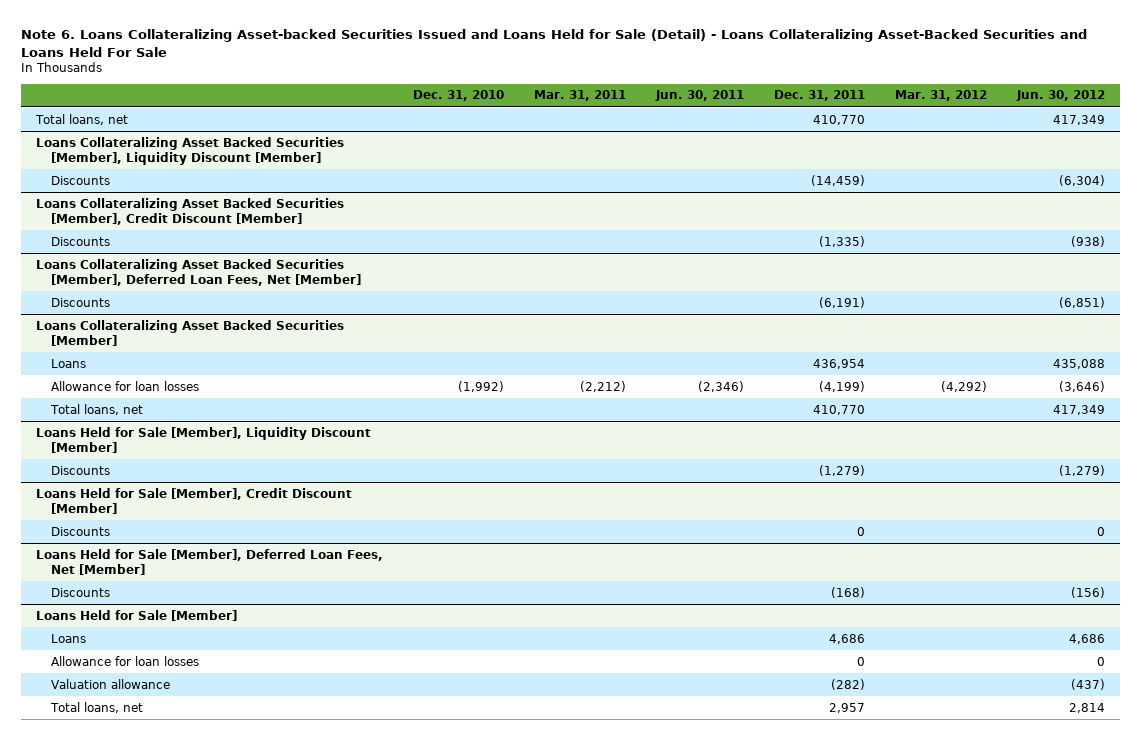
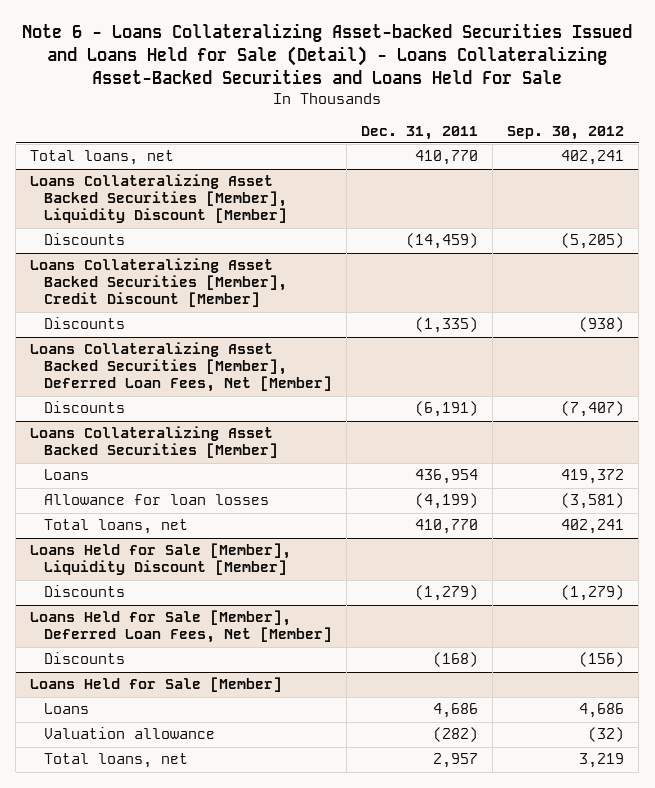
- Note 6. Loans Collateralizing Asset-backed Securities Issued and Loans Held for Sale (Detail) - Loans Collateralizing Asset-Backed Securities and Loans Held For Sale
+ Note 6 - Loans Collateralizing Asset-backed Securities Issued and Loans Held for Sale (Detail) - Loans Collateralizing Asset-Backed Securities and Loans Held For Sale
- | Dec. 31, 2010 | Mar. 31, 2011 | Jun. 30, 2011 | Dec. 31, 2011 | Mar. 31, 2012 | Jun. 30, 2012
+ | Dec. 31, 2011 | Sep. 30, 2012
- Loans Held for Sale [Member], Credit Discount [Member]
- Discounts | | | | 0 | | 0
@ Loans Held for Sale [Member]
- Allowance for loan losses | | | | 0 | | 0

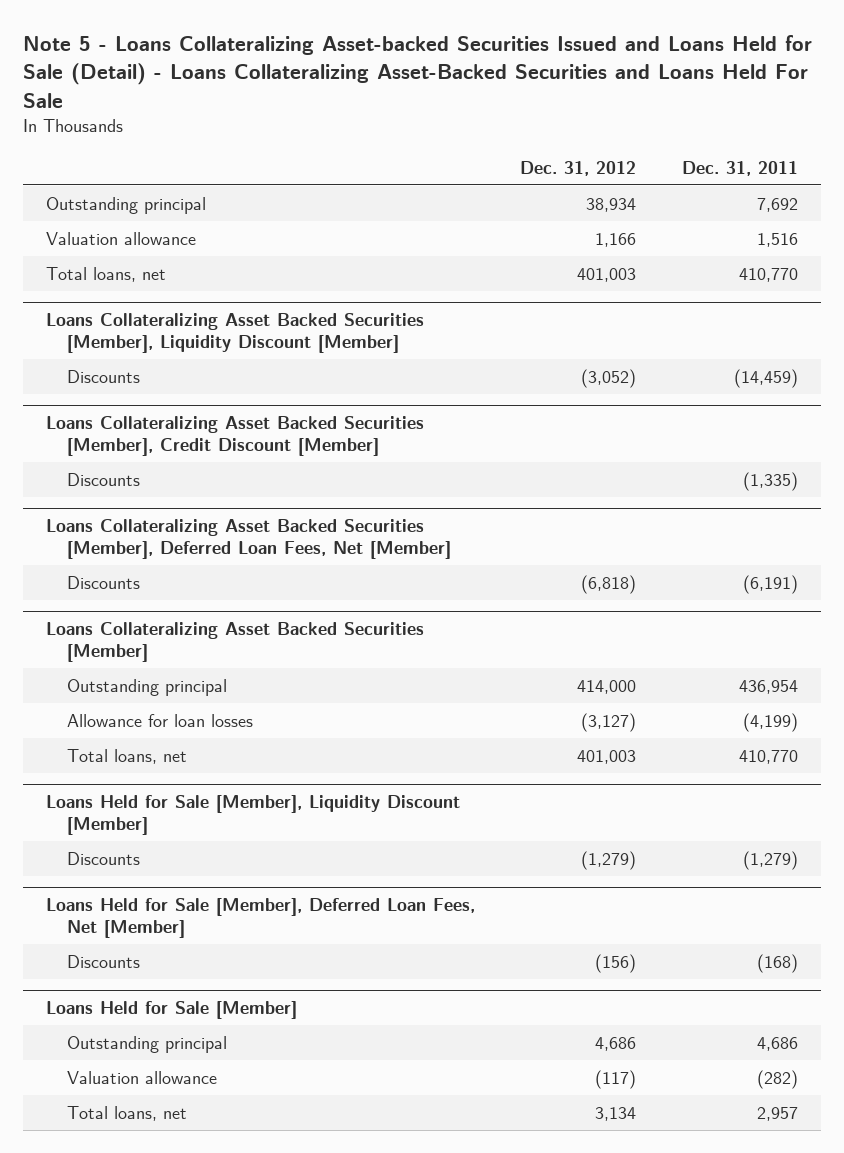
- Note 6 - Loans Collateralizing Asset-backed Securities Issued and Loans Held for Sale (Detail) - Loans Collateralizing Asset-Backed Securities and Loans Held For Sale
+ Note 5 - Loans Collateralizing Asset-backed Securities Issued and Loans Held for Sale (Detail) - Loans Collateralizing Asset-Backed Securities and Loans Held For Sale
- | Dec. 31, 2011 | Sep. 30, 2012
+ | Dec. 31, 2012 | Dec. 31, 2011
+ Outstanding principal | 38,934 | 7,692
+ Valuation allowance | 1,166 | 1,516
@ Loans Collateralizing Asset Backed Securities [Member]
- Loans | 436,954 | 419,372
+ Outstanding principal | 414,000 | 436,954
@ Loans Held for Sale [Member]
- Loans | 4,686 | 4,686
+ Outstanding principal | 4,686 | 4,686

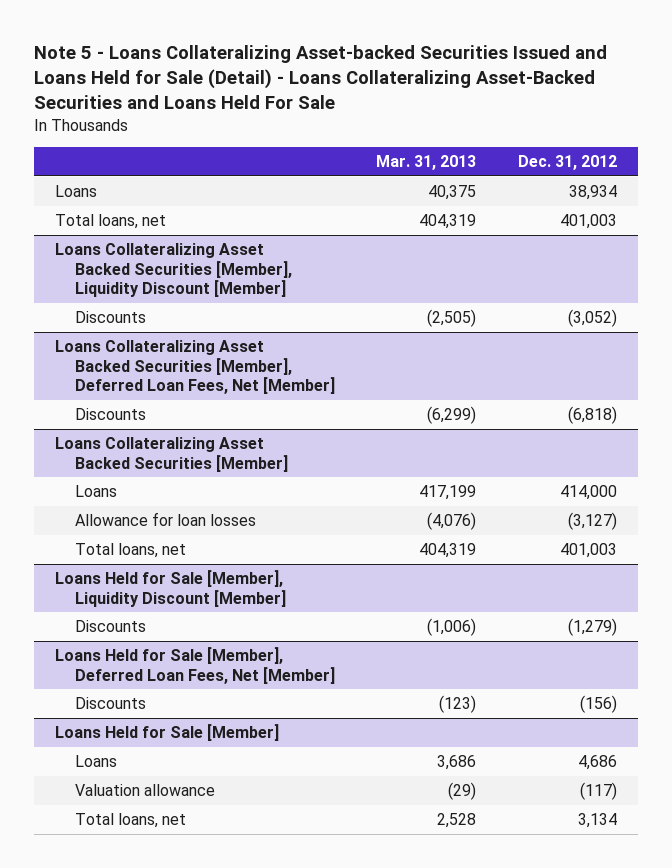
- | Dec. 31, 2012 | Dec. 31, 2011
+ | Mar. 31, 2013 | Dec. 31, 2012
- Outstanding principal | 38,934 | 7,692
- Valuation allowance | 1,166 | 1,516
+ Loans | 40,375 | 38,934
- Loans Collateralizing Asset Backed Securities [Member], Credit Discount [Member]
- Discounts | | (1,335)
@ Loans Collateralizing Asset Backed Securities [Member]
- Outstanding principal | 414,000 | 436,954
+ Loans | 417,199 | 414,000
@ Loans Held for Sale [Member]
- Outstanding principal | 4,686 | 4,686
+ Loans | 3,686 | 4,686

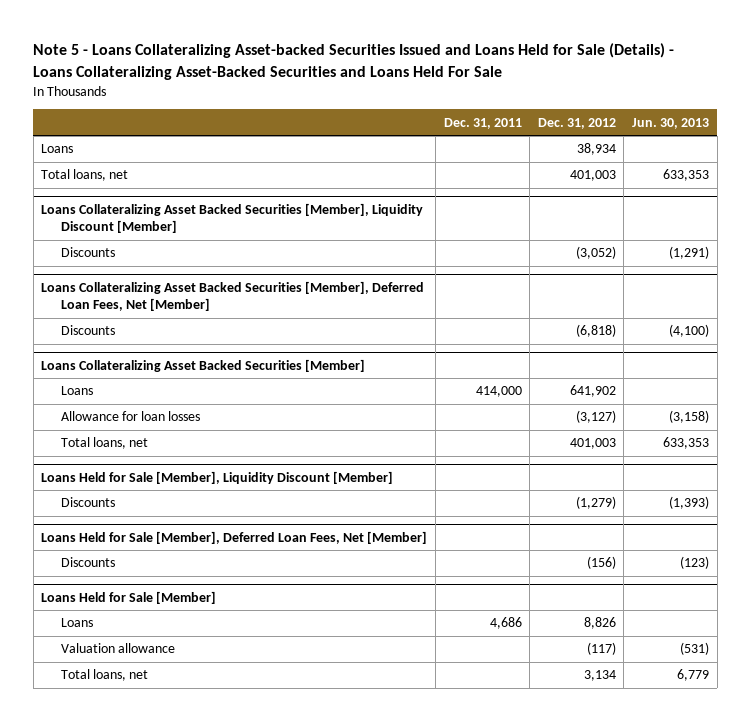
- Note 5 - Loans Collateralizing Asset-backed Securities Issued and Loans Held for Sale (Detail) - Loans Collateralizing Asset-Backed Securities and Loans Held For Sale
+ Note 5 - Loans Collateralizing Asset-backed Securities Issued and Loans Held for Sale (Details) - Loans Collateralizing Asset-Backed Securities and Loans Held For Sale
- | Mar. 31, 2013 | Dec. 31, 2012
+ | Dec. 31, 2011 | Dec. 31, 2012 | Jun. 30, 2013
@ Loans Collateralizing Asset Backed Securities [Member]
- Loans | 417,199 | 414,000
+ Loans | 414,000 | 641,902 |
@ Loans Held for Sale [Member]
- Loans | 3,686 | 4,686
+ Loans | 4,686 | 8,826 |

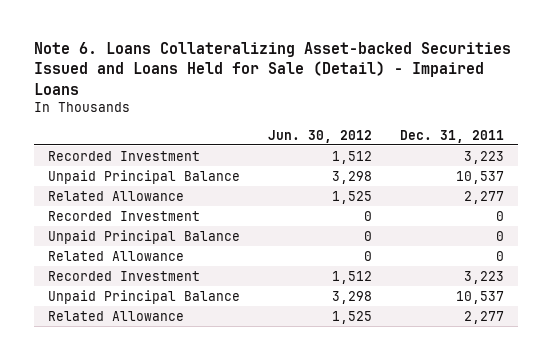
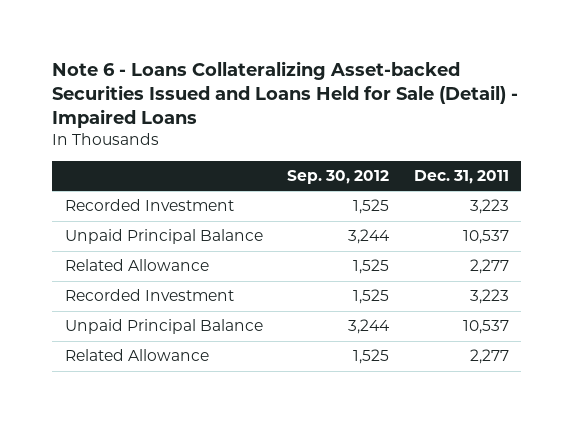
- Note 6. Loans Collateralizing Asset-backed Securities Issued and Loans Held for Sale (Detail) - Impaired Loans
+ Note 6 - Loans Collateralizing Asset-backed Securities Issued and Loans Held for Sale (Detail) - Impaired Loans
- | Jun. 30, 2012 | Dec. 31, 2011
+ | Sep. 30, 2012 | Dec. 31, 2011
- Recorded Investment | 0 | 0
- Unpaid Principal Balance | 0 | 0
- Related Allowance | 0 | 0

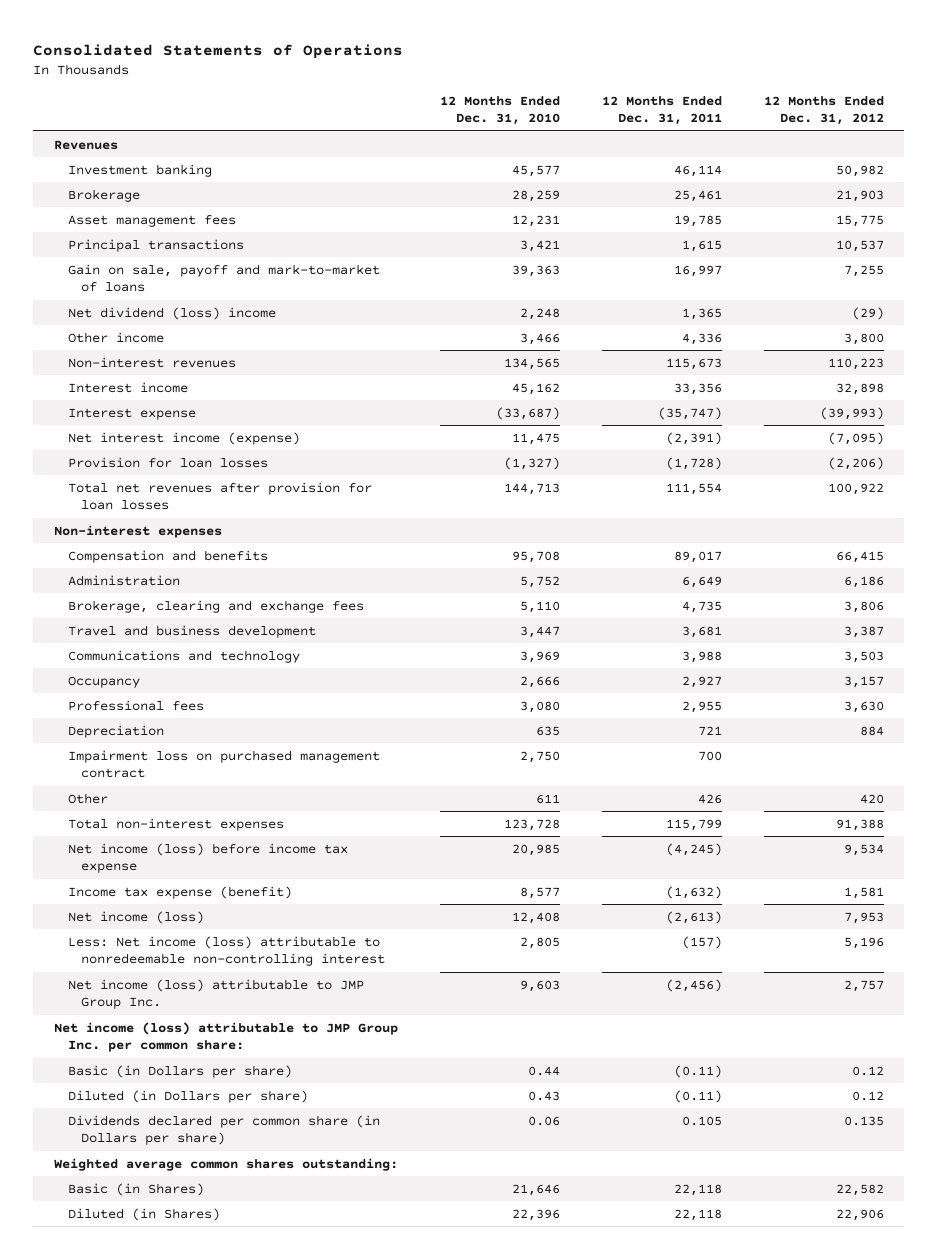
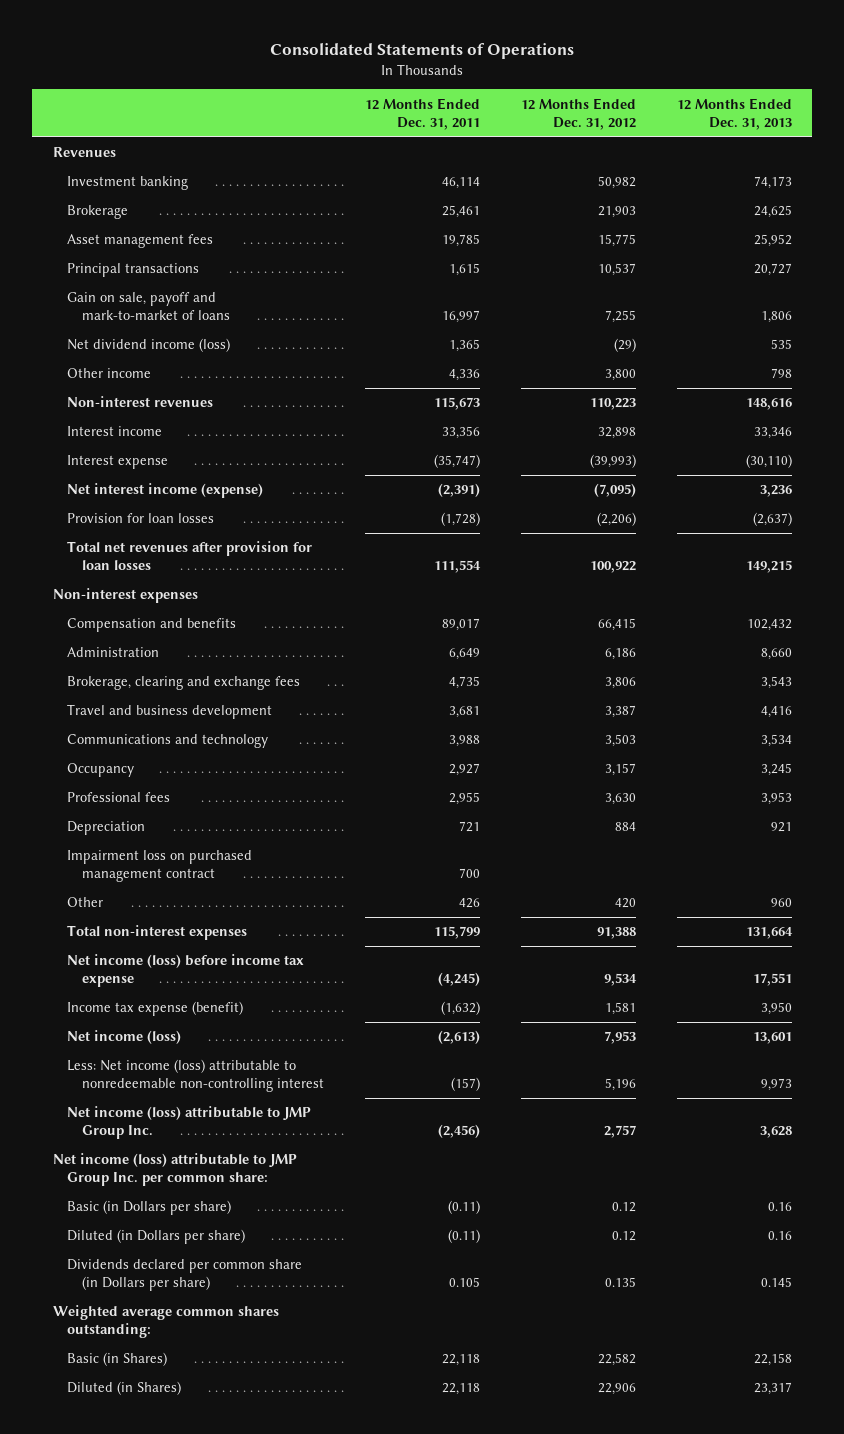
- | 12 Months Ended Dec. 31, 2010 | 12 Months Ended Dec. 31, 2011 | 12 Months Ended Dec. 31, 2012
+ | 12 Months Ended Dec. 31, 2011 | 12 Months Ended Dec. 31, 2012 | 12 Months Ended Dec. 31, 2013
- Net dividend (loss) income | 2,248 | 1,365 | (29)
+ Net dividend income (loss) | 1,365 | (29) | 535

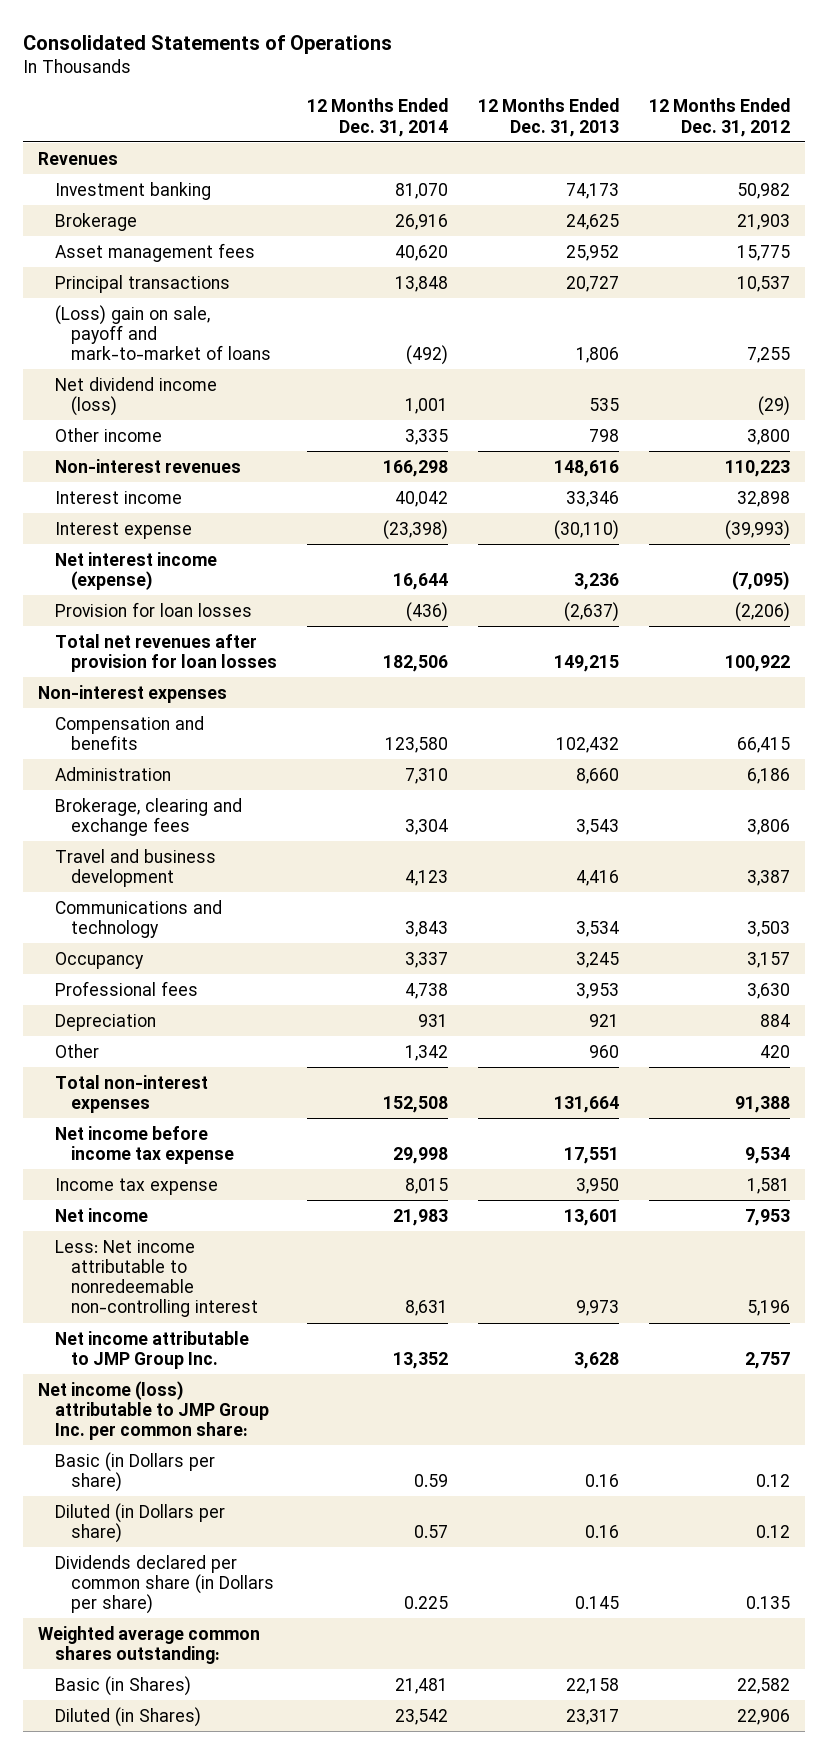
- | 12 Months Ended Dec. 31, 2011 | 12 Months Ended Dec. 31, 2012 | 12 Months Ended Dec. 31, 2013
+ | 12 Months Ended Dec. 31, 2014 | 12 Months Ended Dec. 31, 2013 | 12 Months Ended Dec. 31, 2012
- Gain on sale, payoff and mark-to-market of loans | 16,997 | 7,255 | 1,806
+ (Loss) gain on sale, payoff and mark-to-market of loans | (492) | 1,806 | 7,255
- Impairment loss on purchased management contract | 700 | |
- Net income (loss) before income tax expense | (4,245) | 9,534 | 17,551
- Income tax expense (benefit) | (1,632) | 1,581 | 3,950
- Net income (loss) | (2,613) | 7,953 | 13,601
- Less: Net income (loss) attributable to nonredeemable non-controlling interest | (157) | 5,196 | 9,973
- Net income (loss) attributable to JMP Group Inc. | (2,456) | 2,757 | 3,628
+ Net income before income tax expense | 29,998 | 17,551 | 9,534
+ Income tax expense | 8,015 | 3,950 | 1,581
+ Net income | 21,983 | 13,601 | 7,953
+ Less: Net income attributable to nonredeemable non-controlling interest | 8,631 | 9,973 | 5,196
+ Net income attributable to JMP Group Inc. | 13,352 | 3,628 | 2,757

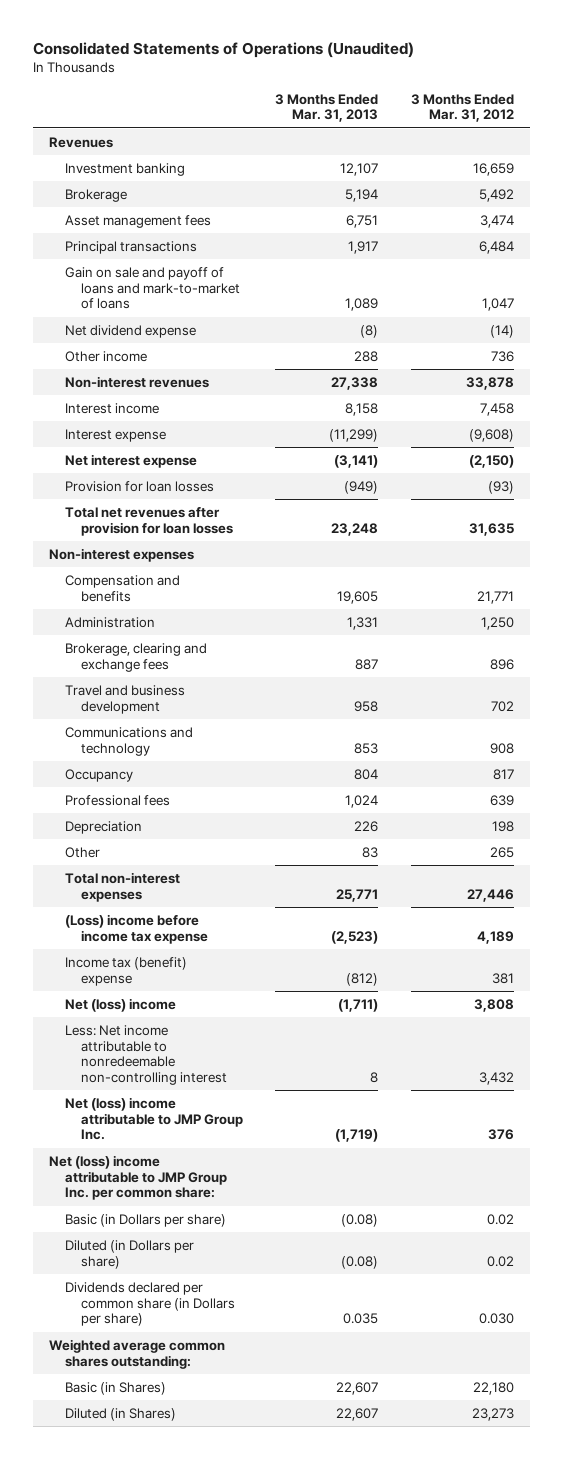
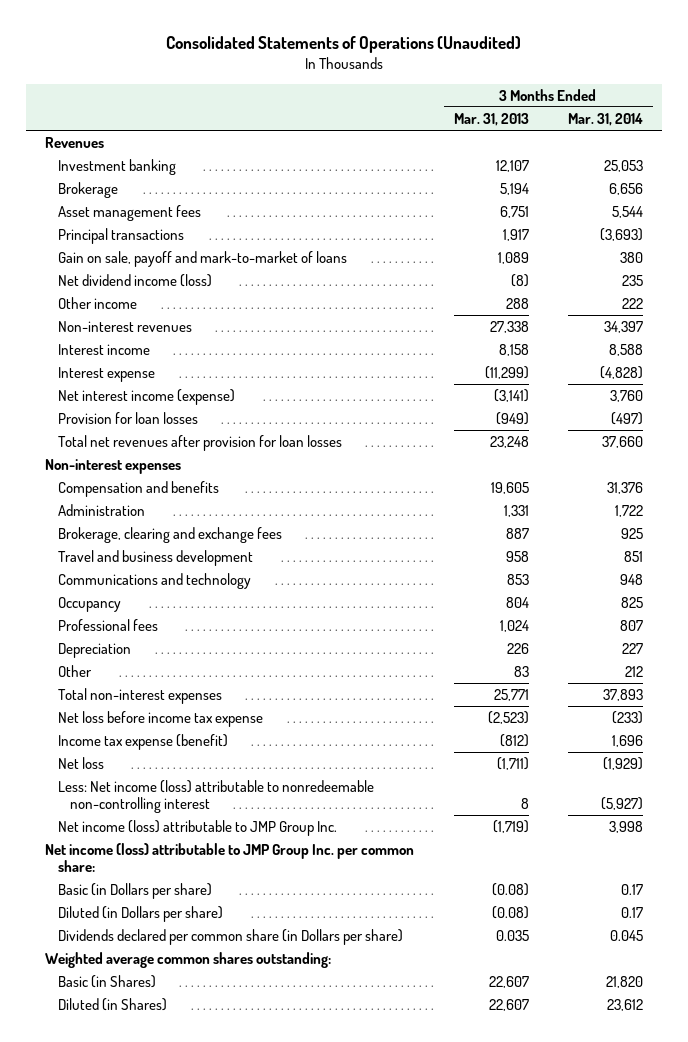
- | 3 Months Ended Mar. 31, 2013 | 3 Months Ended Mar. 31, 2012
+ | 3 Months Ended Mar. 31, 2013 | 3 Months Ended Mar. 31, 2014
- Gain on sale and payoff of loans and mark-to-market of loans | 1,089 | 1,047
- Net dividend expense | (8) | (14)
+ Gain on sale, payoff and mark-to-market of loans | 1,089 | 380
+ Net dividend income (loss) | (8) | 235
- Net interest expense | (3,141) | (2,150)
+ Net interest income (expense) | (3,141) | 3,760
- (Loss) income before income tax expense | (2,523) | 4,189
- Income tax (benefit) expense | (812) | 381
- Net (loss) income | (1,711) | 3,808
- Less: Net income attributable to nonredeemable non-controlling interest | 8 | 3,432
- Net (loss) income attributable to JMP Group Inc. | (1,719) | 376
- Net (loss) income attributable to JMP Group Inc. per common share:
+ Net loss before income tax expense | (2,523) | (233)
+ Income tax expense (benefit) | (812) | 1,696
+ Net loss | (1,711) | (1,929)
+ Less: Net income (loss) attributable to nonredeemable non-controlling interest | 8 | (5,927)
+ Net income (loss) attributable to JMP Group Inc. | (1,719) | 3,998
+ Net income (loss) attributable to JMP Group Inc. per common share:

